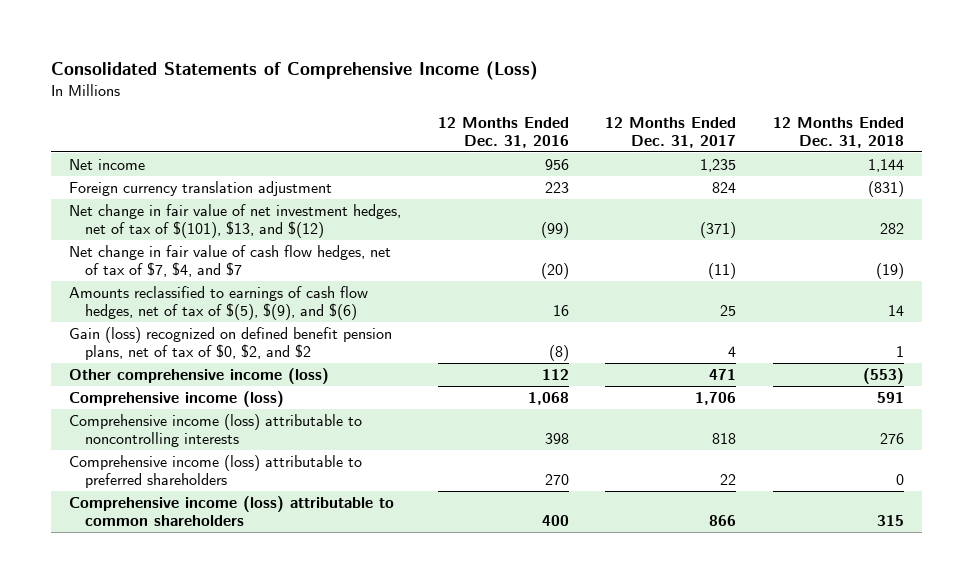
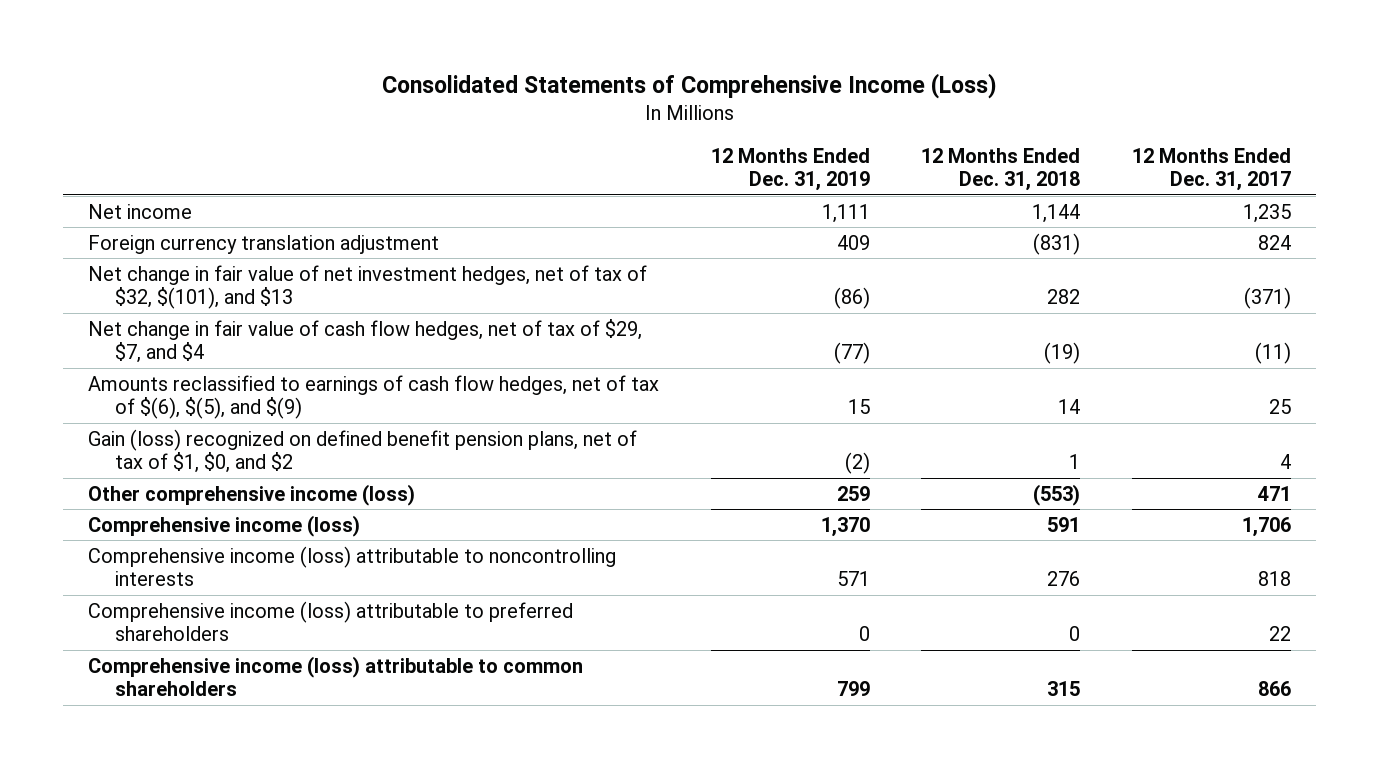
- | 12 Months Ended Dec. 31, 2016 | 12 Months Ended Dec. 31, 2017 | 12 Months Ended Dec. 31, 2018
+ | 12 Months Ended Dec. 31, 2019 | 12 Months Ended Dec. 31, 2018 | 12 Months Ended Dec. 31, 2017
- Net change in fair value of net investment hedges, net of tax of $(101), $13, and $(12) | (99) | (371) | 282
- Net change in fair value of cash flow hedges, net of tax of $7, $4, and $7 | (20) | (11) | (19)
- Amounts reclassified to earnings of cash flow hedges, net of tax of $(5), $(9), and $(6) | 16 | 25 | 14
- Gain (loss) recognized on defined benefit pension plans, net of tax of $0, $2, and $2 | (8) | 4 | 1
+ Net change in fair value of net investment hedges, net of tax of $32, $(101), and $13 | (86) | 282 | (371)
+ Net change in fair value of cash flow hedges, net of tax of $29, $7, and $4 | (77) | (19) | (11)
+ Amounts reclassified to earnings of cash flow hedges, net of tax of $(6), $(5), and $(9) | 15 | 14 | 25
+ Gain (loss) recognized on defined benefit pension plans, net of tax of $1, $0, and $2 | (2) | 1 | 4

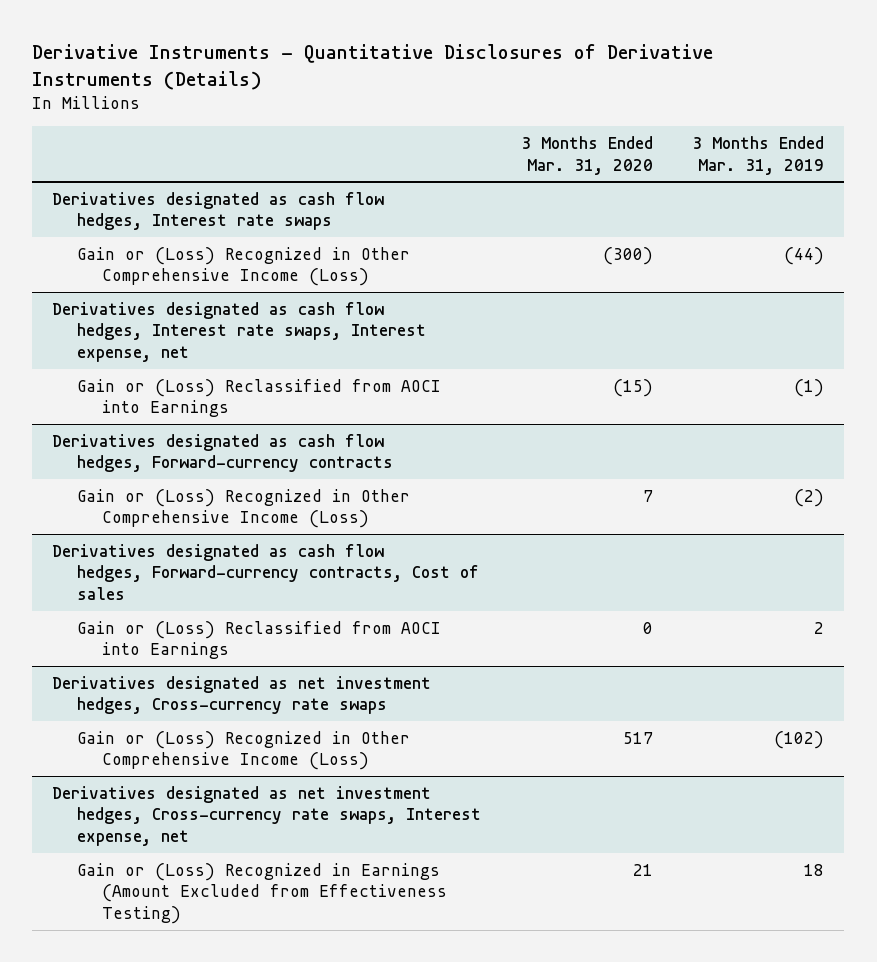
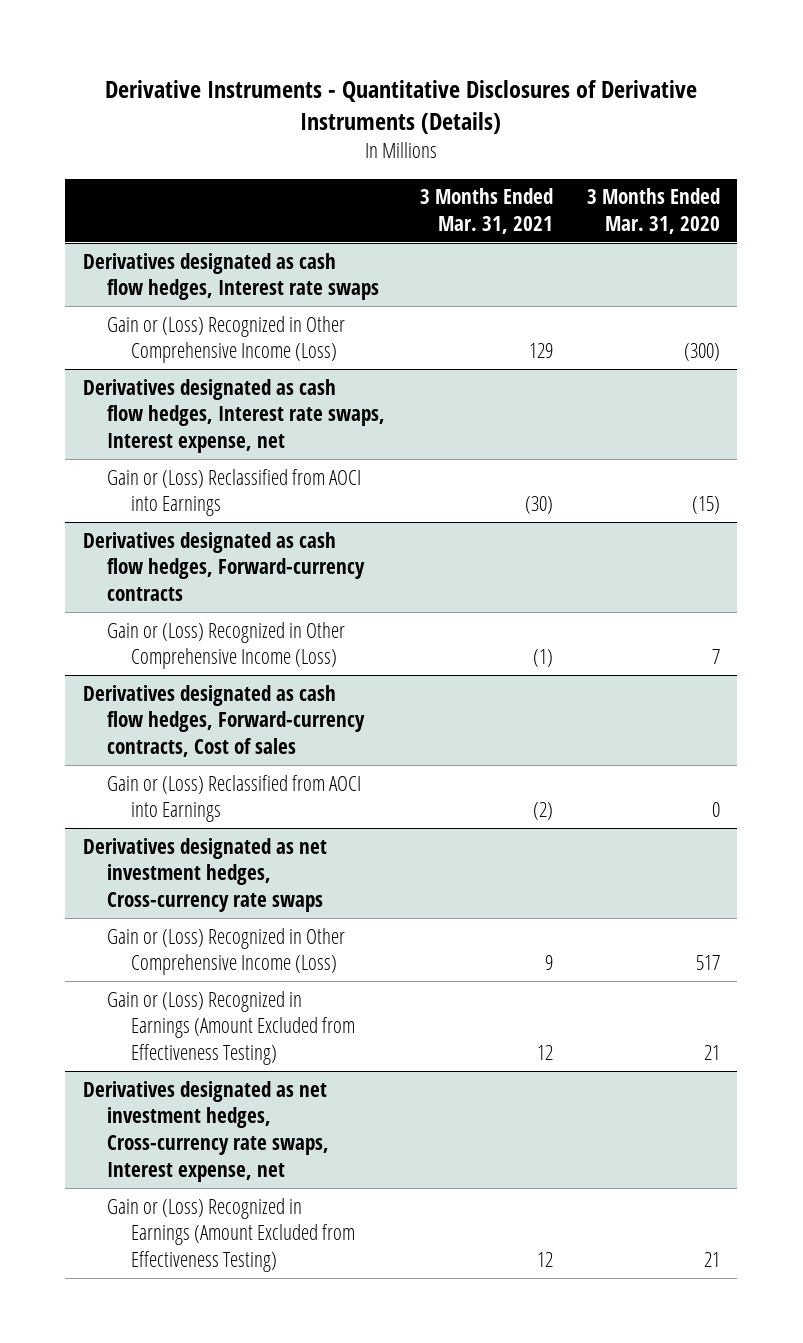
- | 3 Months Ended Mar. 31, 2020 | 3 Months Ended Mar. 31, 2019
+ | 3 Months Ended Mar. 31, 2021 | 3 Months Ended Mar. 31, 2020
@ Derivatives designated as net investment hedges, Cross-currency rate swaps
+ Gain or (Loss) Recognized in Earnings (Amount Excluded from Effectiveness Testing) | 12 | 21

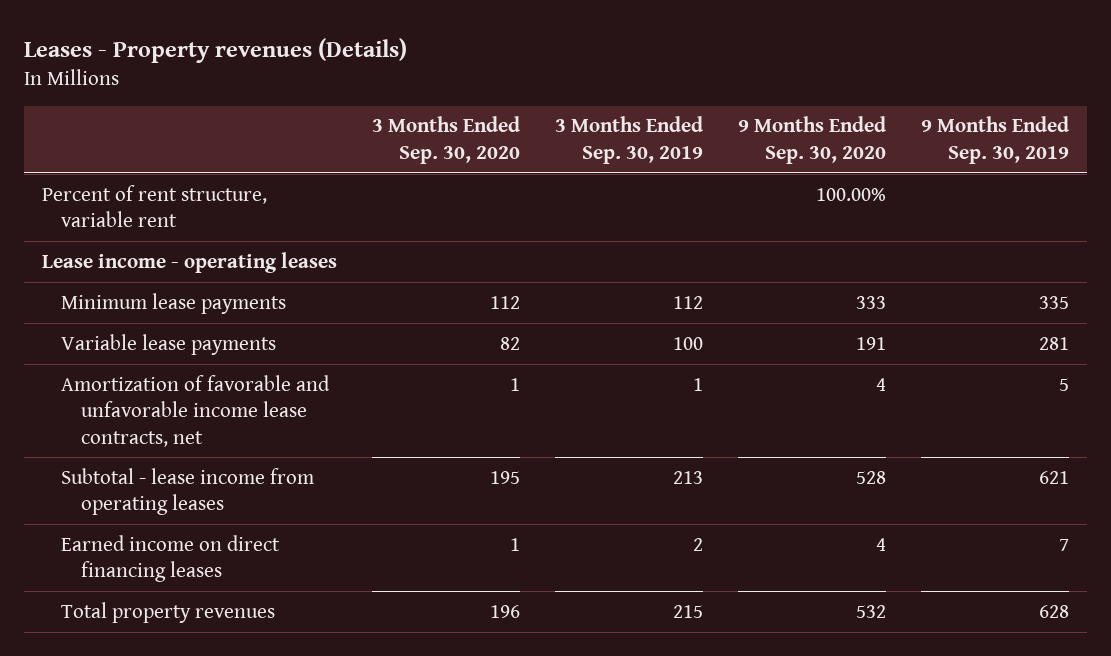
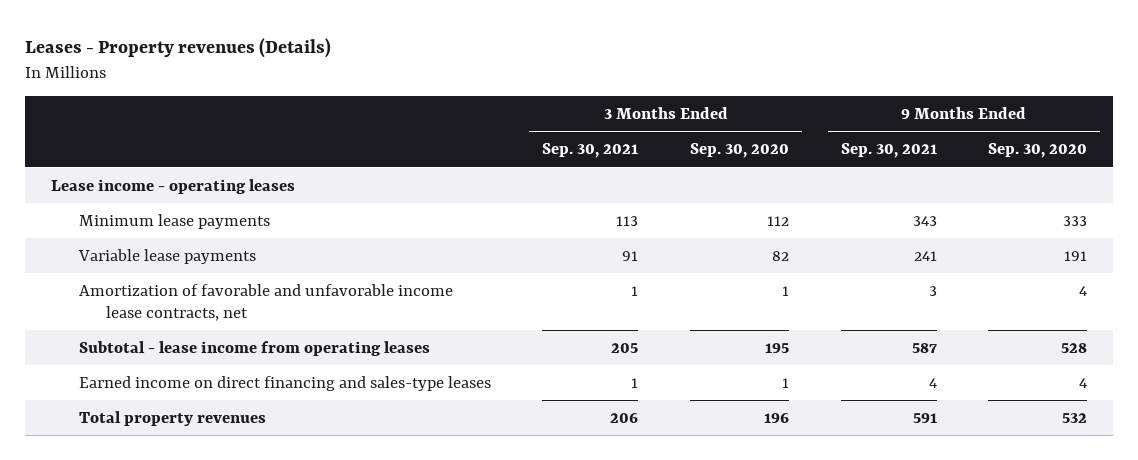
- | 3 Months Ended Sep. 30, 2020 | 3 Months Ended Sep. 30, 2019 | 9 Months Ended Sep. 30, 2020 | 9 Months Ended Sep. 30, 2019
+ | 3 Months Ended Sep. 30, 2021 | 3 Months Ended Sep. 30, 2020 | 9 Months Ended Sep. 30, 2021 | 9 Months Ended Sep. 30, 2020
- Percent of rent structure, variable rent | | | 100.00% |
- Earned income on direct financing leases | 1 | 2 | 4 | 7
+ Earned income on direct financing and sales-type leases | 1 | 1 | 4 | 4

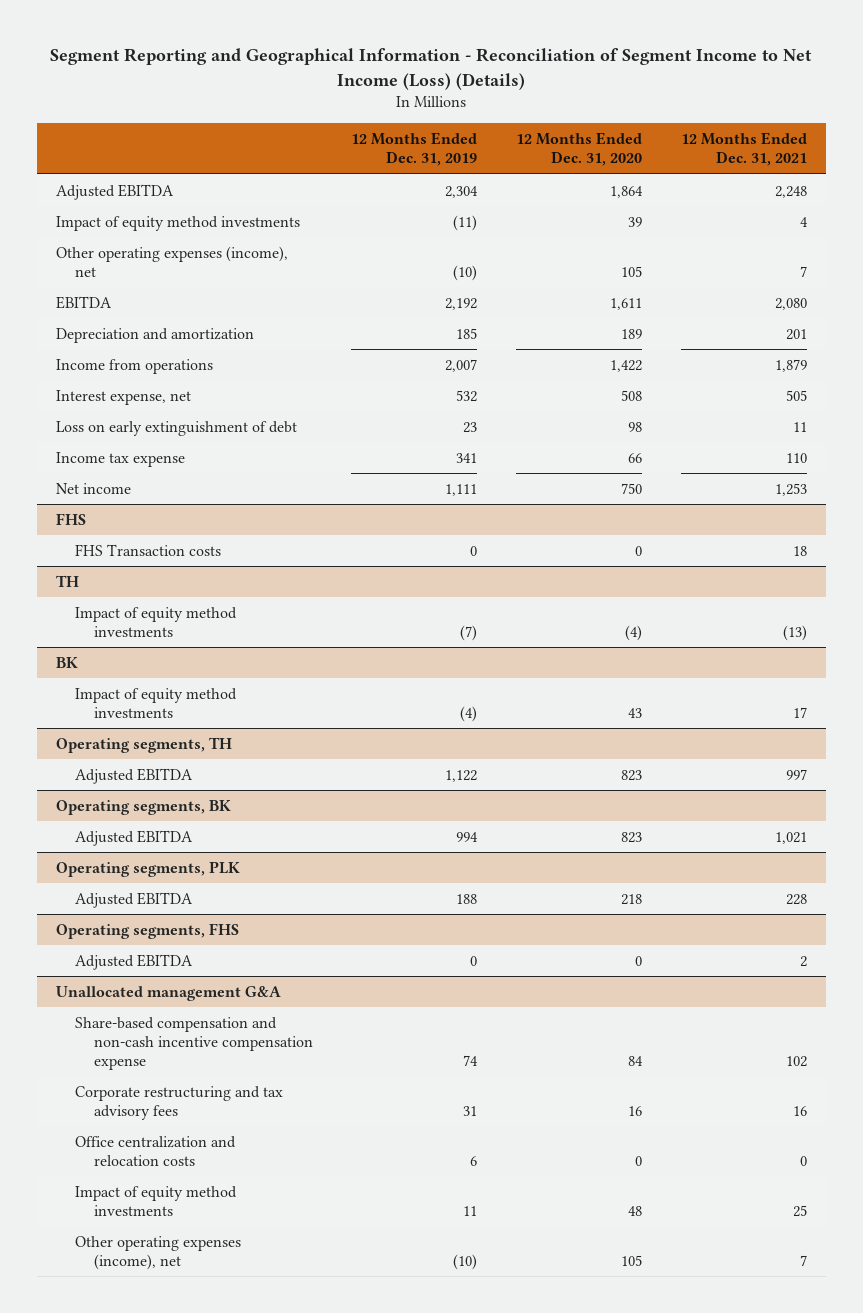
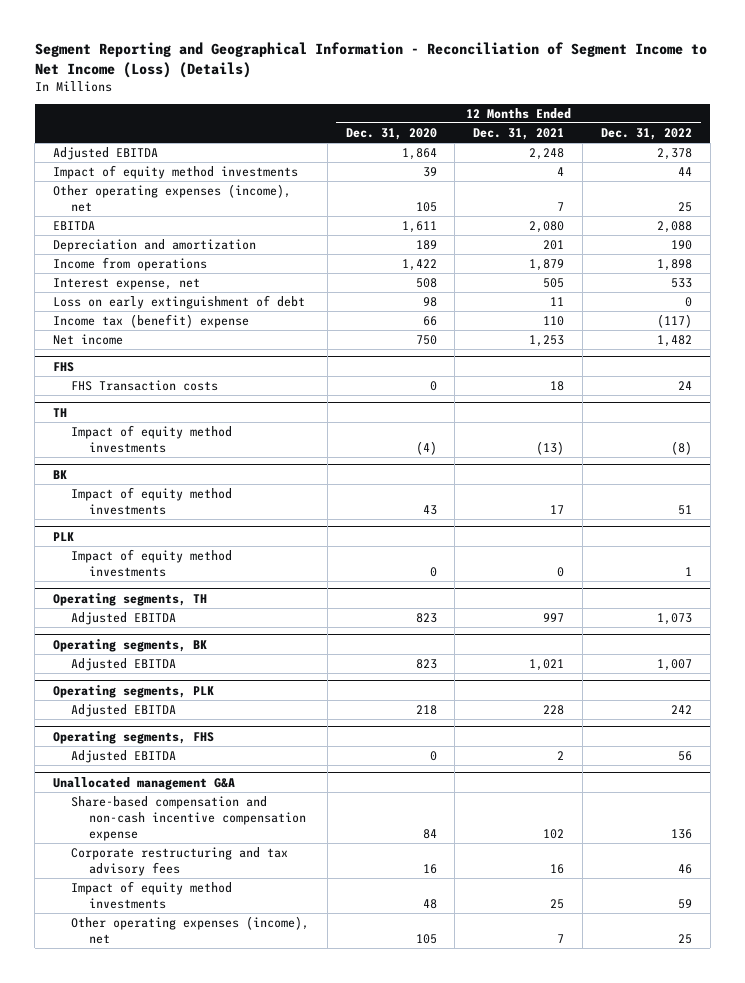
- | 12 Months Ended Dec. 31, 2019 | 12 Months Ended Dec. 31, 2020 | 12 Months Ended Dec. 31, 2021
+ | 12 Months Ended Dec. 31, 2020 | 12 Months Ended Dec. 31, 2021 | 12 Months Ended Dec. 31, 2022
- Income tax expense | 341 | 66 | 110
+ Income tax (benefit) expense | 66 | 110 | (117)
+ PLK
+ Impact of equity method investments | 0 | 0 | 1
@ Unallocated management G&A
- Office centralization and relocation costs | 6 | 0 | 0

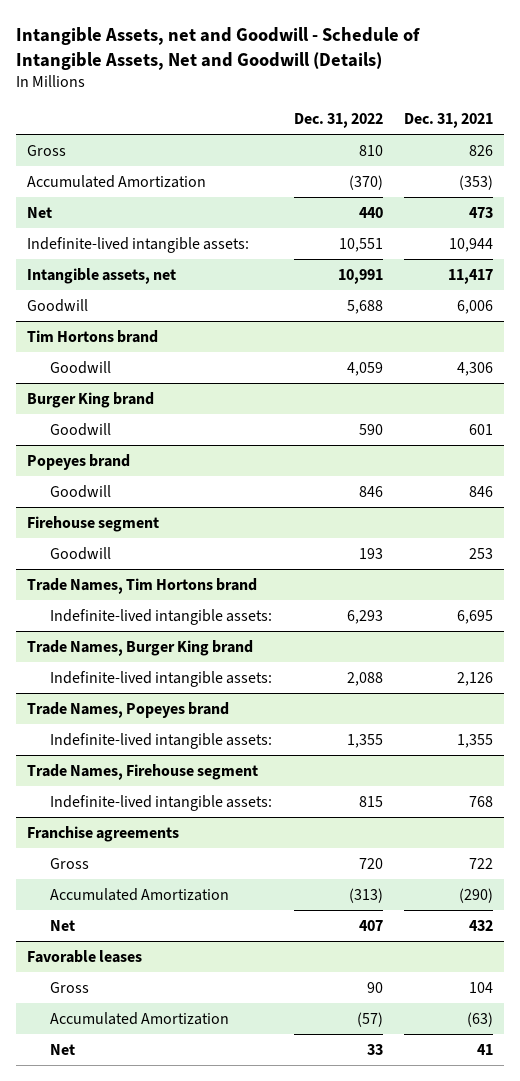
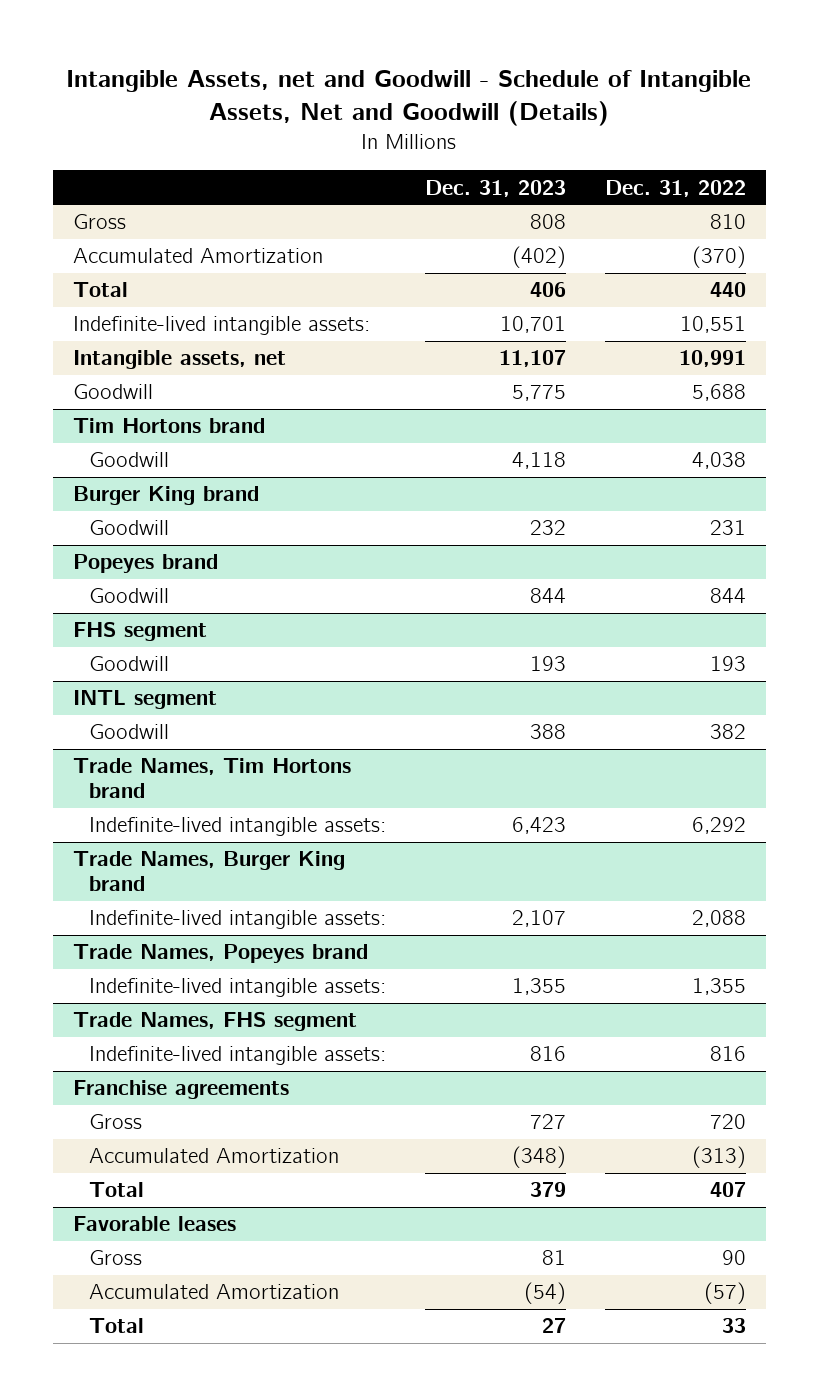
- | Dec. 31, 2022 | Dec. 31, 2021
+ | Dec. 31, 2023 | Dec. 31, 2022
- Net | 440 | 473
+ Total | 406 | 440
@ Tim Hortons brand
- Goodwill | 4,059 | 4,306
+ Goodwill | 4,118 | 4,038
@ Burger King brand
- Goodwill | 590 | 601
+ Goodwill | 232 | 231
@ Popeyes brand
- Goodwill | 846 | 846
- Firehouse segment
@ Popeyes brand
+ Goodwill | 844 | 844
+ FHS segment
+ INTL segment
+ Goodwill | 388 | 382
@ Trade Names, Tim Hortons brand
- Indefinite-lived intangible assets: | 6,293 | 6,695
+ Indefinite-lived intangible assets: | 6,423 | 6,292
- Trade Names, Firehouse segment
- Indefinite-lived intangible assets: | 815 | 768
+ Trade Names, FHS segment
+ Indefinite-lived intangible assets: | 816 | 816
@ Franchise agreements
- Net | 407 | 432
+ Total | 379 | 407
@ Favorable leases
- Net | 33 | 41
+ Total | 27 | 33

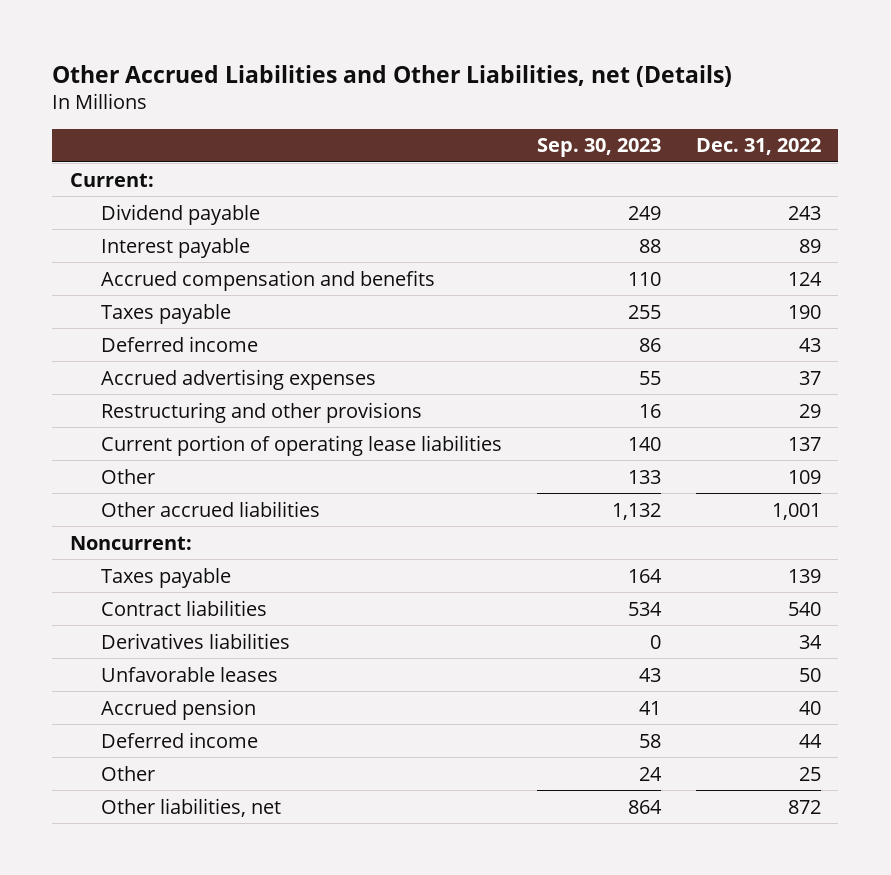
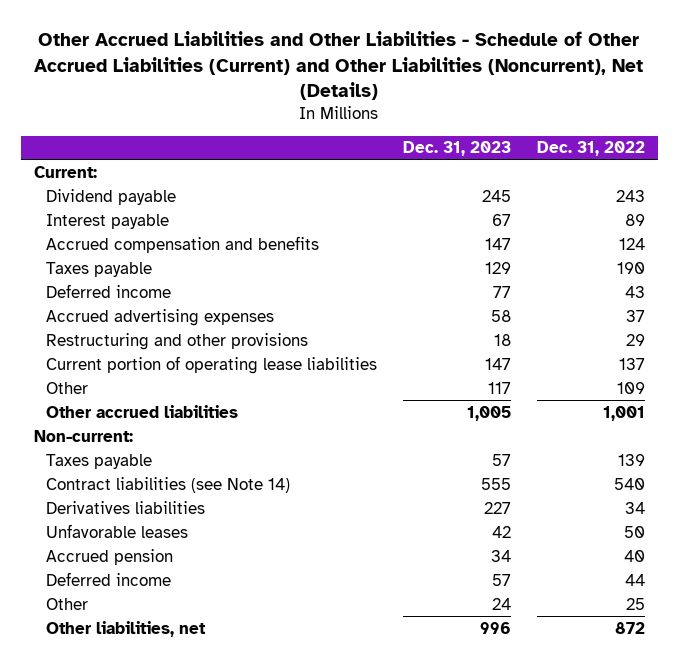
- Other Accrued Liabilities and Other Liabilities, net (Details)
+ Other Accrued Liabilities and Other Liabilities - Schedule of Other Accrued Liabilities (Current) and Other Liabilities (Noncurrent), Net (Details)
- | Sep. 30, 2023 | Dec. 31, 2022
+ | Dec. 31, 2023 | Dec. 31, 2022
- Noncurrent:
+ Non-current:
- Contract liabilities | 534 | 540
+ Contract liabilities (see Note 14) | 555 | 540

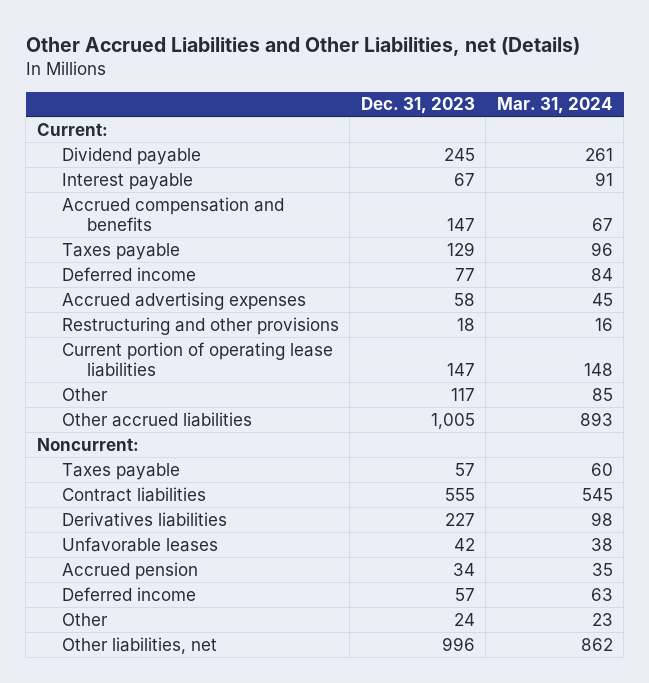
- Other Accrued Liabilities and Other Liabilities - Schedule of Other Accrued Liabilities (Current) and Other Liabilities (Noncurrent), Net (Details)
+ Other Accrued Liabilities and Other Liabilities, net (Details)
- | Dec. 31, 2023 | Dec. 31, 2022
+ | Dec. 31, 2023 | Mar. 31, 2024
- Non-current:
+ Noncurrent:
- Contract liabilities (see Note 14) | 555 | 540
+ Contract liabilities | 555 | 545

